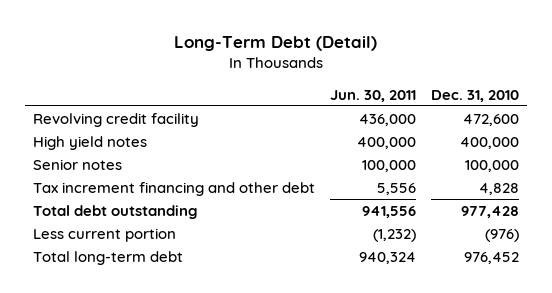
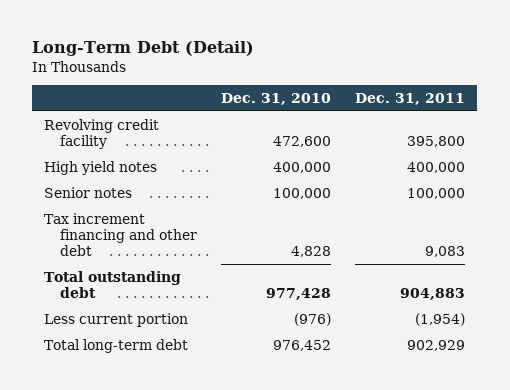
- | Jun. 30, 2011 | Dec. 31, 2010
+ | Dec. 31, 2010 | Dec. 31, 2011
- Total debt outstanding | 941,556 | 977,428
+ Total outstanding debt | 977,428 | 904,883

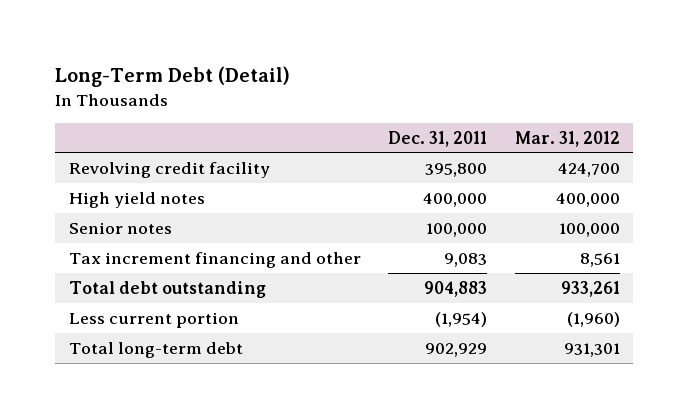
- | Dec. 31, 2010 | Dec. 31, 2011
+ | Dec. 31, 2011 | Mar. 31, 2012
- Tax increment financing and other debt | 4,828 | 9,083
- Total outstanding debt | 977,428 | 904,883
+ Tax increment financing and other | 9,083 | 8,561
+ Total debt outstanding | 904,883 | 933,261

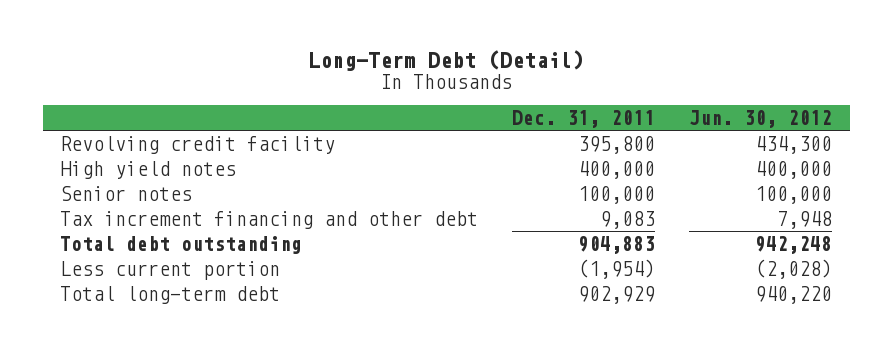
- | Dec. 31, 2011 | Mar. 31, 2012
+ | Dec. 31, 2011 | Jun. 30, 2012
- Tax increment financing and other | 9,083 | 8,561
+ Tax increment financing and other debt | 9,083 | 7,948

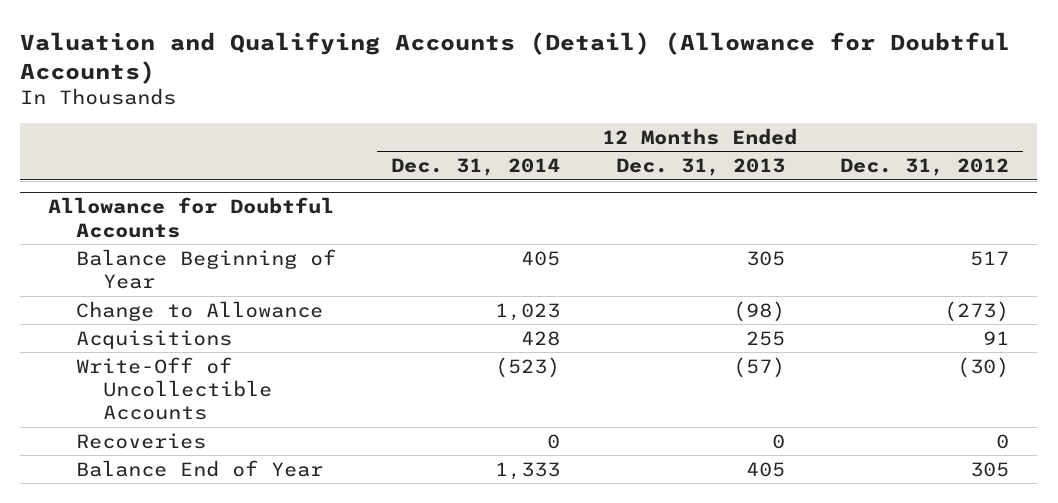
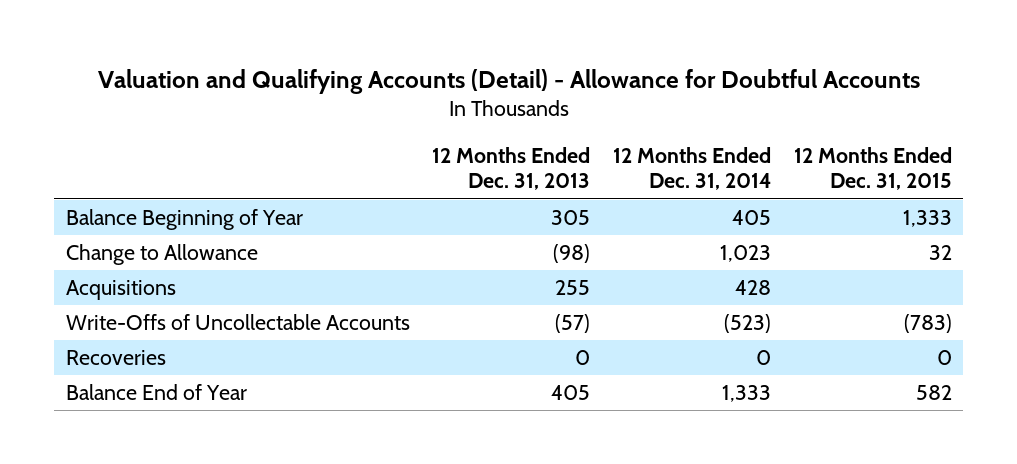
- Valuation and Qualifying Accounts (Detail) (Allowance for Doubtful Accounts)
+ Valuation and Qualifying Accounts (Detail) - Allowance for Doubtful Accounts
- | 12 Months Ended Dec. 31, 2014 | 12 Months Ended Dec. 31, 2013 | 12 Months Ended Dec. 31, 2012
+ | 12 Months Ended Dec. 31, 2013 | 12 Months Ended Dec. 31, 2014 | 12 Months Ended Dec. 31, 2015
- Allowance for Doubtful Accounts
- Write-Off of Uncollectible Accounts | (523) | (57) | (30)
+ Write-Offs of Uncollectable Accounts | (57) | (523) | (783)

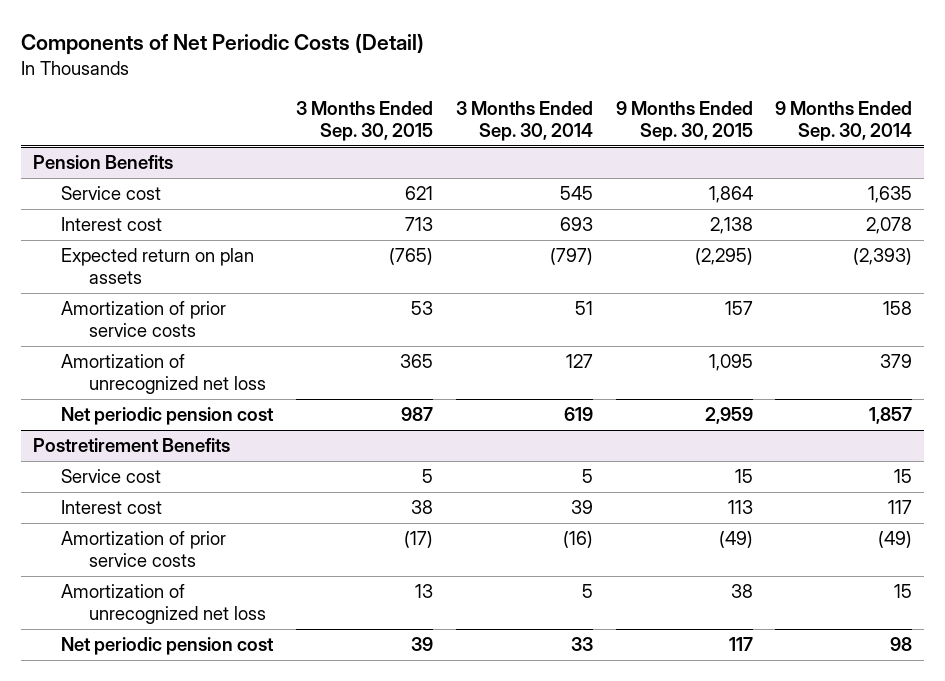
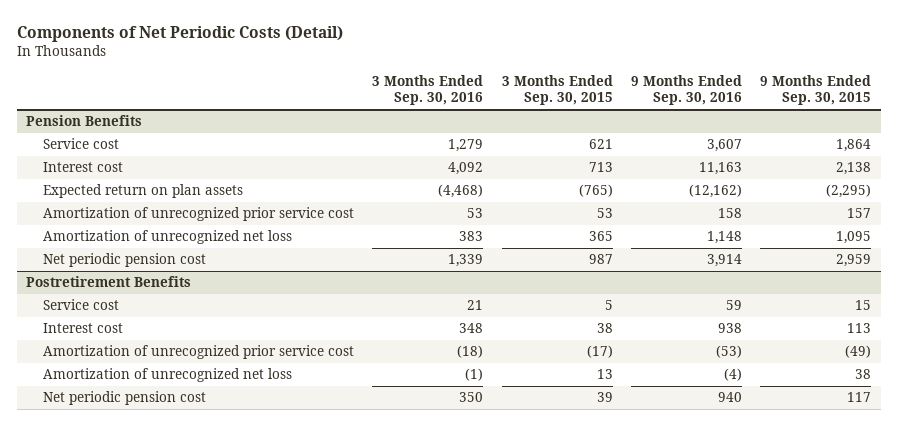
- | 3 Months Ended Sep. 30, 2015 | 3 Months Ended Sep. 30, 2014 | 9 Months Ended Sep. 30, 2015 | 9 Months Ended Sep. 30, 2014
+ | 3 Months Ended Sep. 30, 2016 | 3 Months Ended Sep. 30, 2015 | 9 Months Ended Sep. 30, 2016 | 9 Months Ended Sep. 30, 2015
@ Pension Benefits
- Amortization of prior service costs | 53 | 51 | 157 | 158
+ Amortization of unrecognized prior service cost | 53 | 53 | 158 | 157
@ Postretirement Benefits
- Amortization of prior service costs | (17) | (16) | (49) | (49)
+ Amortization of unrecognized prior service cost | (18) | (17) | (53) | (49)

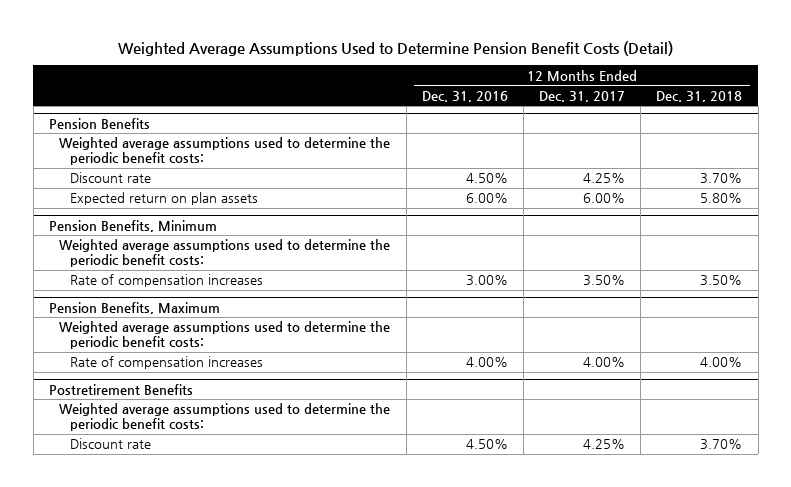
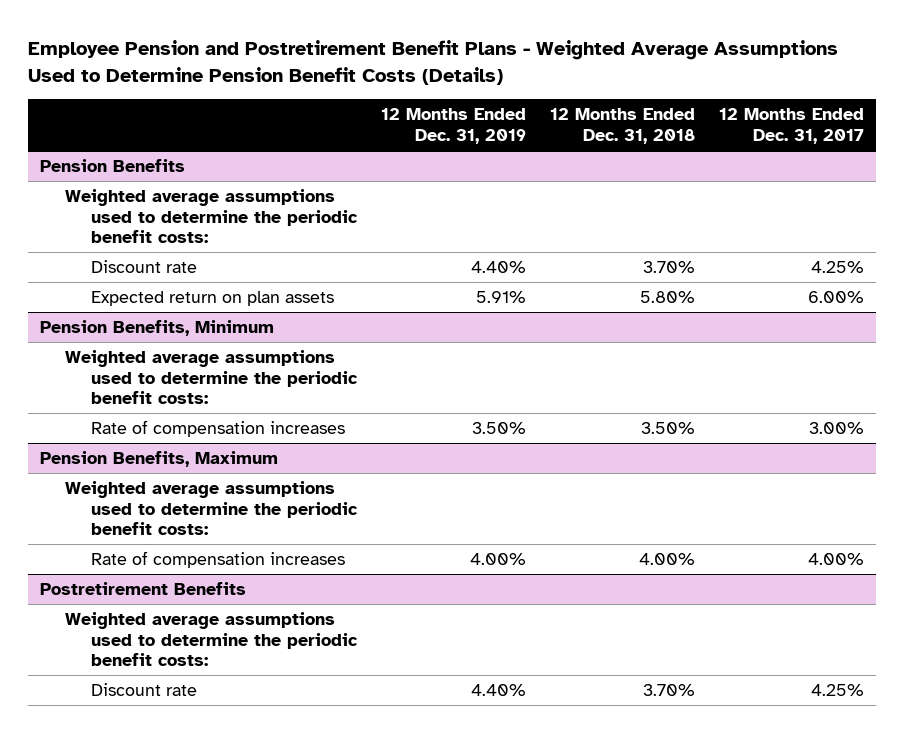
- Weighted Average Assumptions Used to Determine Pension Benefit Costs (Detail)
+ Employee Pension and Postretirement Benefit Plans - Weighted Average Assumptions Used to Determine Pension Benefit Costs (Details)
- | 12 Months Ended Dec. 31, 2016 | 12 Months Ended Dec. 31, 2017 | 12 Months Ended Dec. 31, 2018
+ | 12 Months Ended Dec. 31, 2019 | 12 Months Ended Dec. 31, 2018 | 12 Months Ended Dec. 31, 2017
@ Pension Benefits, Minimum
- Rate of compensation increases | 3.00% | 3.50% | 3.50%
+ Rate of compensation increases | 3.50% | 3.50% | 3.00%

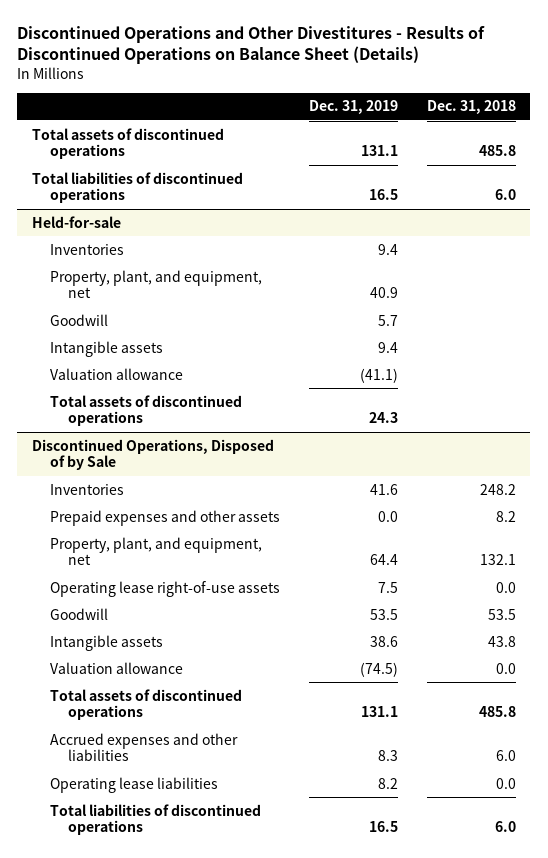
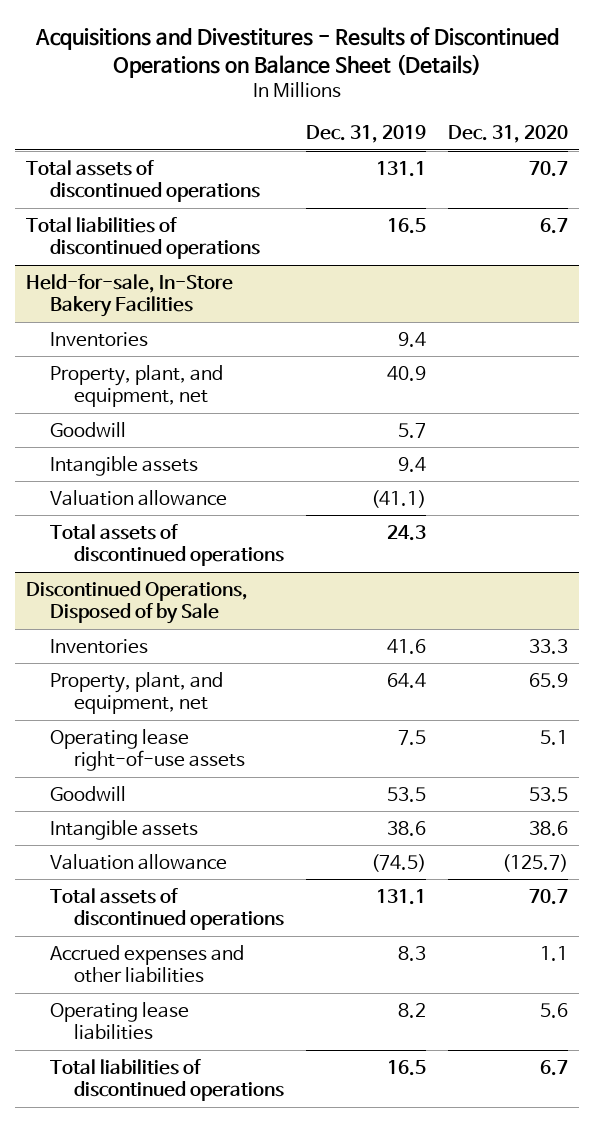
- Discontinued Operations and Other Divestitures - Results of Discontinued Operations on Balance Sheet (Details)
+ Acquisitions and Divestitures - Results of Discontinued Operations on Balance Sheet (Details)
- | Dec. 31, 2019 | Dec. 31, 2018
+ | Dec. 31, 2019 | Dec. 31, 2020
- Held-for-sale
+ Held-for-sale, In-Store Bakery Facilities
@ Discontinued Operations, Disposed of by Sale
- Prepaid expenses and other assets | 0.0 | 8.2

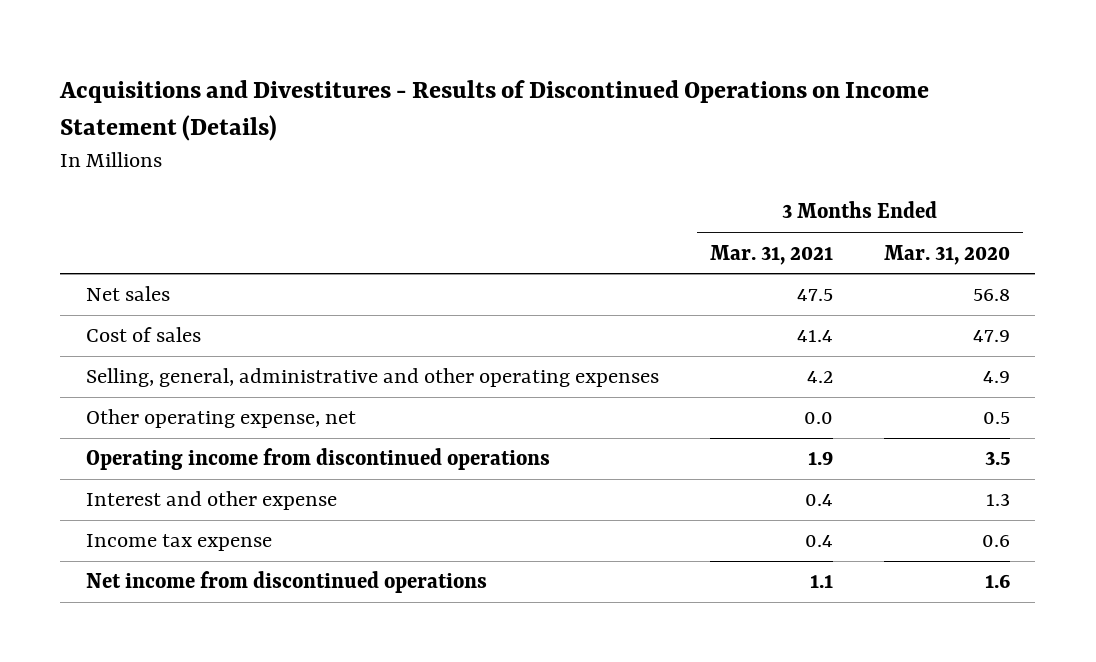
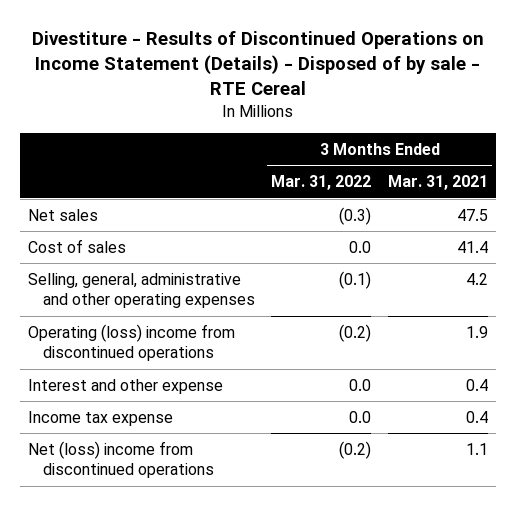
- Acquisitions and Divestitures - Results of Discontinued Operations on Income Statement (Details)
+ Divestiture - Results of Discontinued Operations on Income Statement (Details) - Disposed of by sale - RTE Cereal
- | 3 Months Ended Mar. 31, 2021 | 3 Months Ended Mar. 31, 2020
+ | 3 Months Ended Mar. 31, 2022 | 3 Months Ended Mar. 31, 2021
- Other operating expense, net | 0.0 | 0.5
- Operating income from discontinued operations | 1.9 | 3.5
+ Operating (loss) income from discontinued operations | (0.2) | 1.9
- Net income from discontinued operations | 1.1 | 1.6
+ Net (loss) income from discontinued operations | (0.2) | 1.1

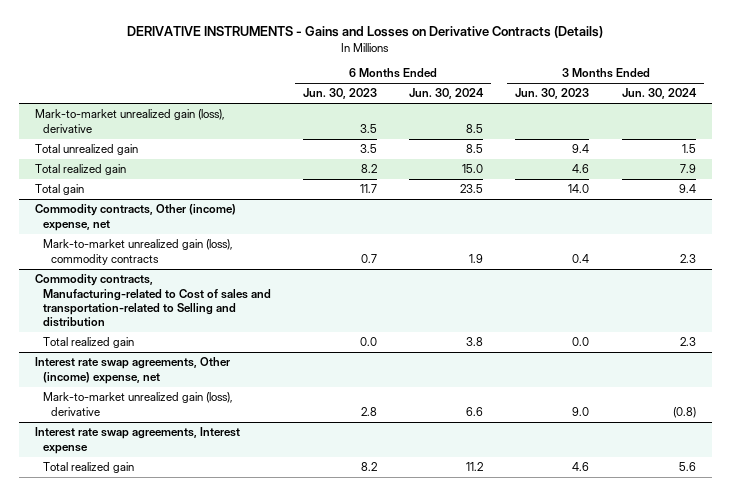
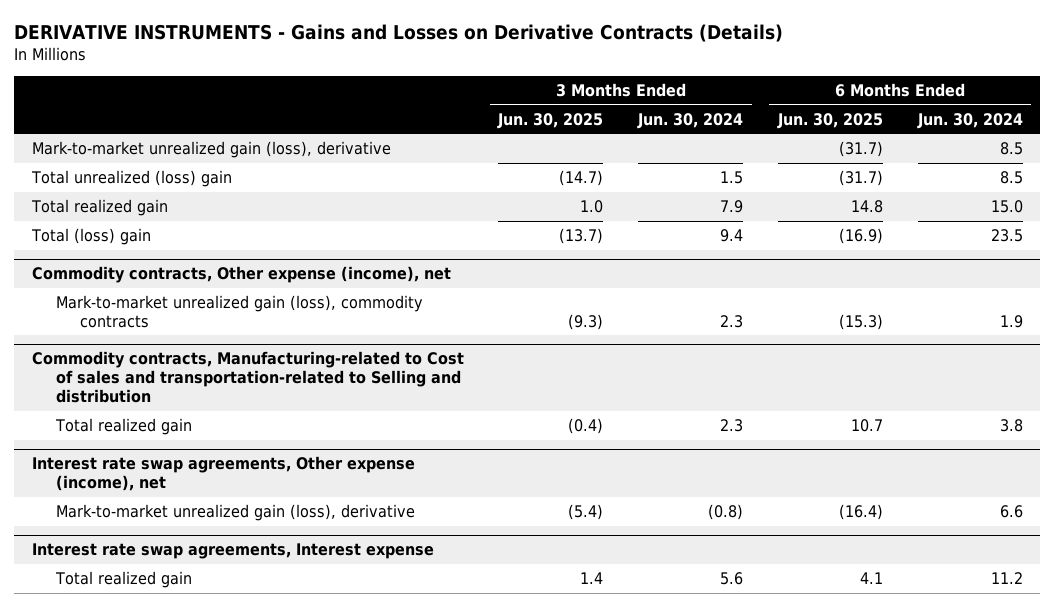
- | 6 Months Ended Jun. 30, 2023 | 6 Months Ended Jun. 30, 2024 | 3 Months Ended Jun. 30, 2023 | 3 Months Ended Jun. 30, 2024
+ | 3 Months Ended Jun. 30, 2025 | 3 Months Ended Jun. 30, 2024 | 6 Months Ended Jun. 30, 2025 | 6 Months Ended Jun. 30, 2024
- Total unrealized gain | 3.5 | 8.5 | 9.4 | 1.5
+ Total unrealized (loss) gain | (14.7) | 1.5 | (31.7) | 8.5
- Total gain | 11.7 | 23.5 | 14.0 | 9.4
- Commodity contracts, Other (income) expense, net
+ Total (loss) gain | (13.7) | 9.4 | (16.9) | 23.5
+ Commodity contracts, Other expense (income), net
- Interest rate swap agreements, Other (income) expense, net
+ Interest rate swap agreements, Other expense (income), net

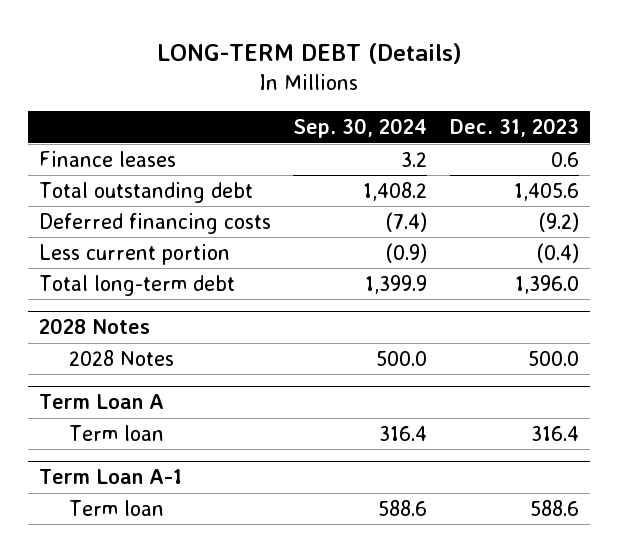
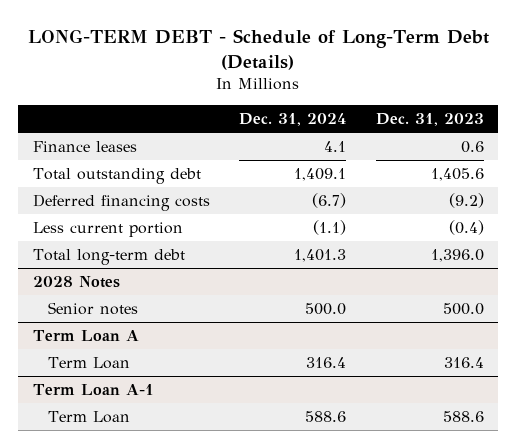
- LONG-TERM DEBT (Details)
+ LONG-TERM DEBT - Schedule of Long-Term Debt (Details)
- | Sep. 30, 2024 | Dec. 31, 2023
+ | Dec. 31, 2024 | Dec. 31, 2023
@ 2028 Notes
- 2028 Notes | 500.0 | 500.0
+ Senior notes | 500.0 | 500.0
@ Term Loan A
- Term loan | 316.4 | 316.4
+ Term Loan | 316.4 | 316.4
@ Term Loan A-1
- Term loan | 588.6 | 588.6
+ Term Loan | 588.6 | 588.6

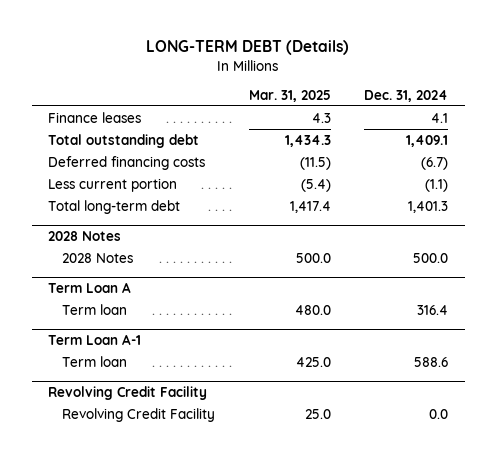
- LONG-TERM DEBT - Schedule of Long-Term Debt (Details)
+ LONG-TERM DEBT (Details)
- | Dec. 31, 2024 | Dec. 31, 2023
+ | Mar. 31, 2025 | Dec. 31, 2024
@ 2028 Notes
- Senior notes | 500.0 | 500.0
+ 2028 Notes | 500.0 | 500.0
@ Term Loan A
- Term Loan | 316.4 | 316.4
+ Term loan | 480.0 | 316.4
@ Term Loan A-1
- Term Loan | 588.6 | 588.6
+ Term loan | 425.0 | 588.6
+ Revolving Credit Facility
+ Revolving Credit Facility | 25.0 | 0.0

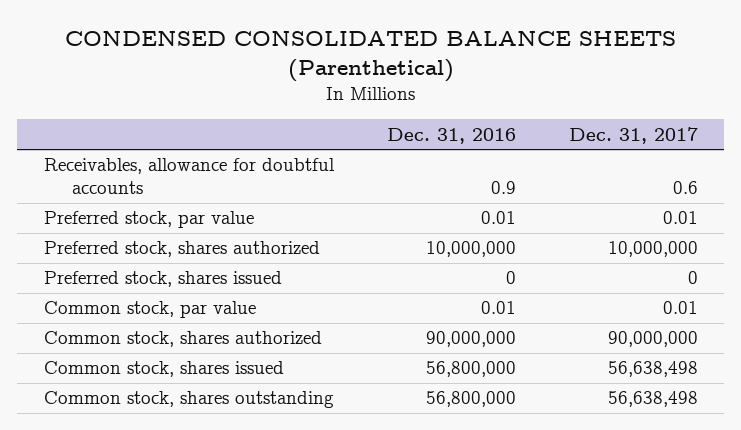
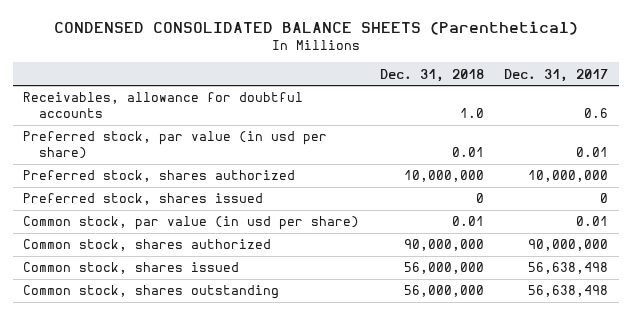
- | Dec. 31, 2016 | Dec. 31, 2017
+ | Dec. 31, 2018 | Dec. 31, 2017
- Preferred stock, par value | 0.01 | 0.01
+ Preferred stock, par value (in usd per share) | 0.01 | 0.01
- Common stock, par value | 0.01 | 0.01
+ Common stock, par value (in usd per share) | 0.01 | 0.01

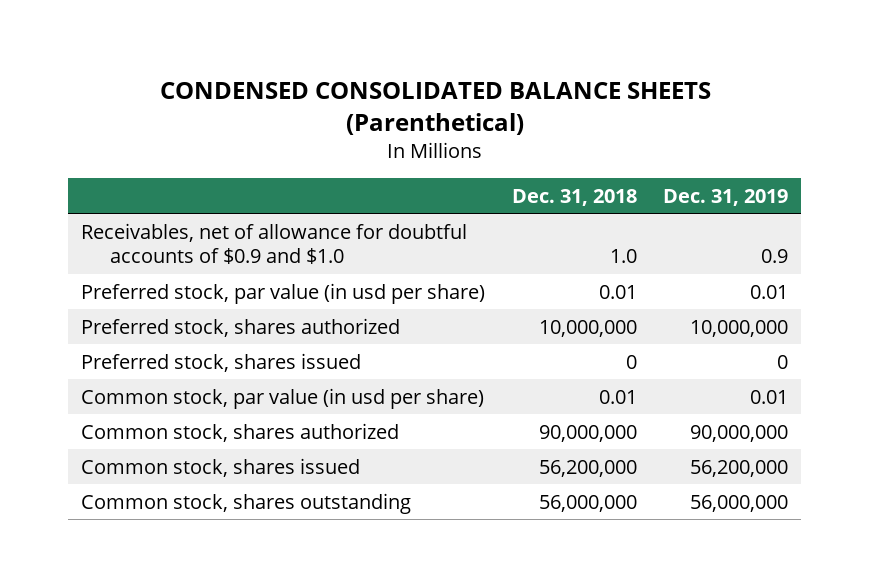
- | Dec. 31, 2018 | Dec. 31, 2017
+ | Dec. 31, 2018 | Dec. 31, 2019
- Receivables, allowance for doubtful accounts | 1.0 | 0.6
+ Receivables, net of allowance for doubtful accounts of $0.9 and $1.0 | 1.0 | 0.9
- Common stock, shares issued | 56,000,000 | 56,638,498
+ Common stock, shares issued | 56,200,000 | 56,200,000

